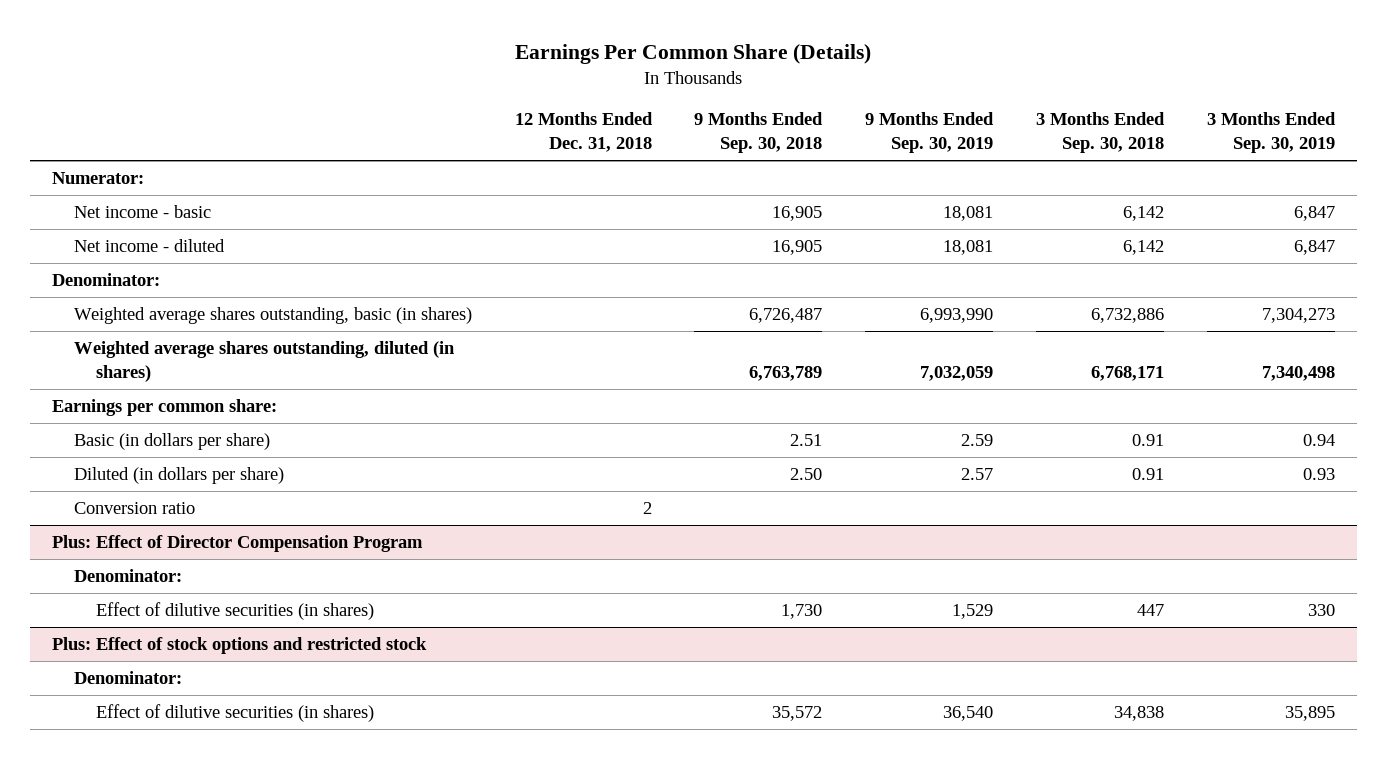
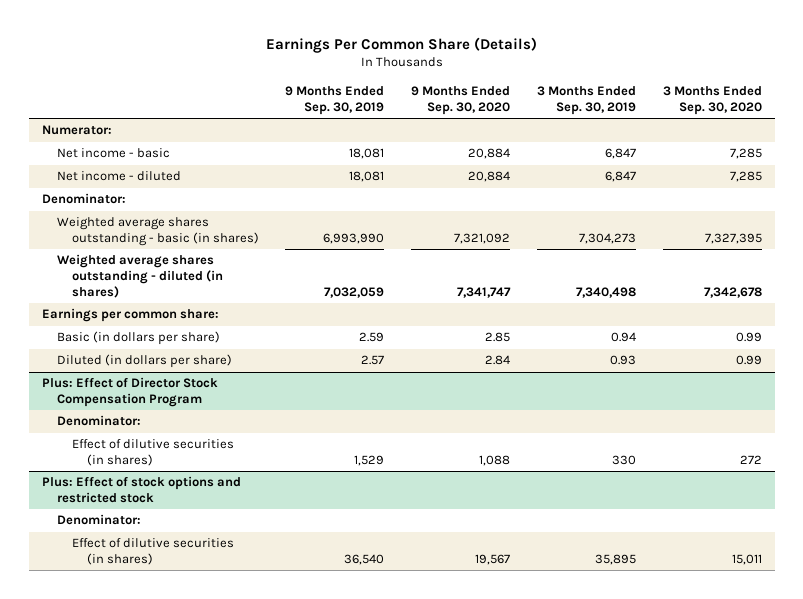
- | 12 Months Ended Dec. 31, 2018 | 9 Months Ended Sep. 30, 2018 | 9 Months Ended Sep. 30, 2019 | 3 Months Ended Sep. 30, 2018 | 3 Months Ended Sep. 30, 2019
+ | 9 Months Ended Sep. 30, 2019 | 9 Months Ended Sep. 30, 2020 | 3 Months Ended Sep. 30, 2019 | 3 Months Ended Sep. 30, 2020
- Weighted average shares outstanding, basic (in shares) | | 6,726,487 | 6,993,990 | 6,732,886 | 7,304,273
- Weighted average shares outstanding, diluted (in shares) | | 6,763,789 | 7,032,059 | 6,768,171 | 7,340,498
+ Weighted average shares outstanding - basic (in shares) | 6,993,990 | 7,321,092 | 7,304,273 | 7,327,395
+ Weighted average shares outstanding - diluted (in shares) | 7,032,059 | 7,341,747 | 7,340,498 | 7,342,678
- Conversion ratio | 2 | | | |
- Plus: Effect of Director Compensation Program
+ Plus: Effect of Director Stock Compensation Program

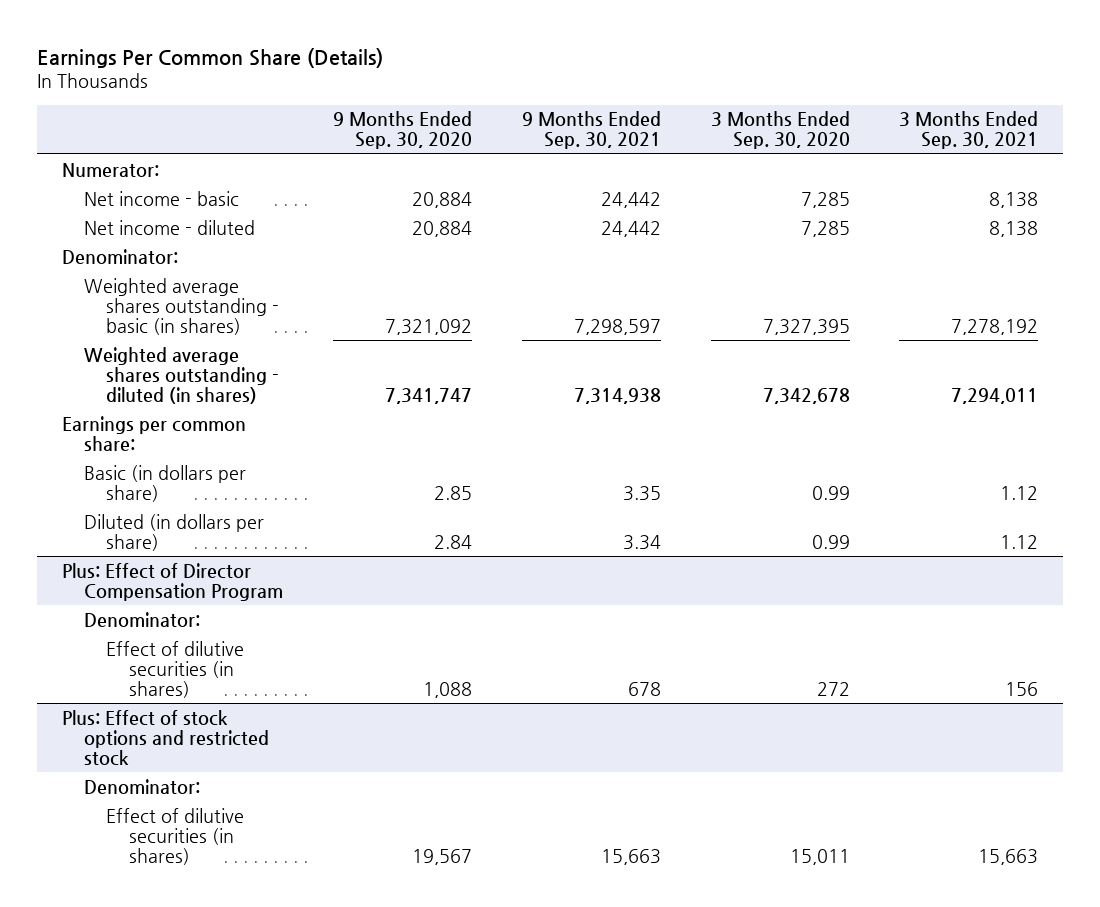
- | 9 Months Ended Sep. 30, 2019 | 9 Months Ended Sep. 30, 2020 | 3 Months Ended Sep. 30, 2019 | 3 Months Ended Sep. 30, 2020
+ | 9 Months Ended Sep. 30, 2020 | 9 Months Ended Sep. 30, 2021 | 3 Months Ended Sep. 30, 2020 | 3 Months Ended Sep. 30, 2021
- Plus: Effect of Director Stock Compensation Program
+ Plus: Effect of Director Compensation Program

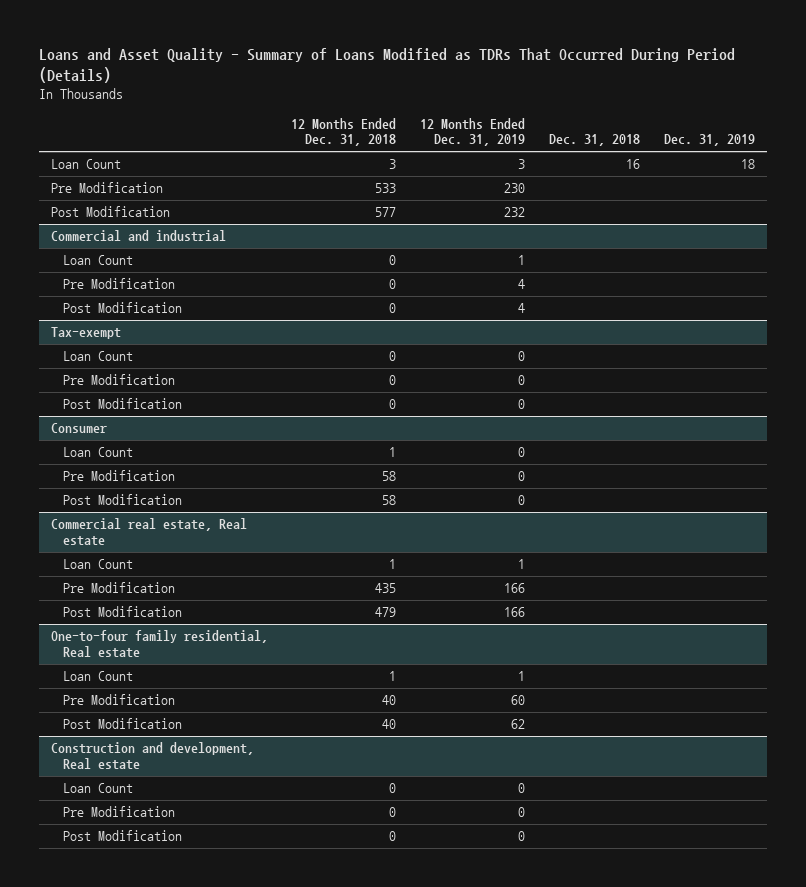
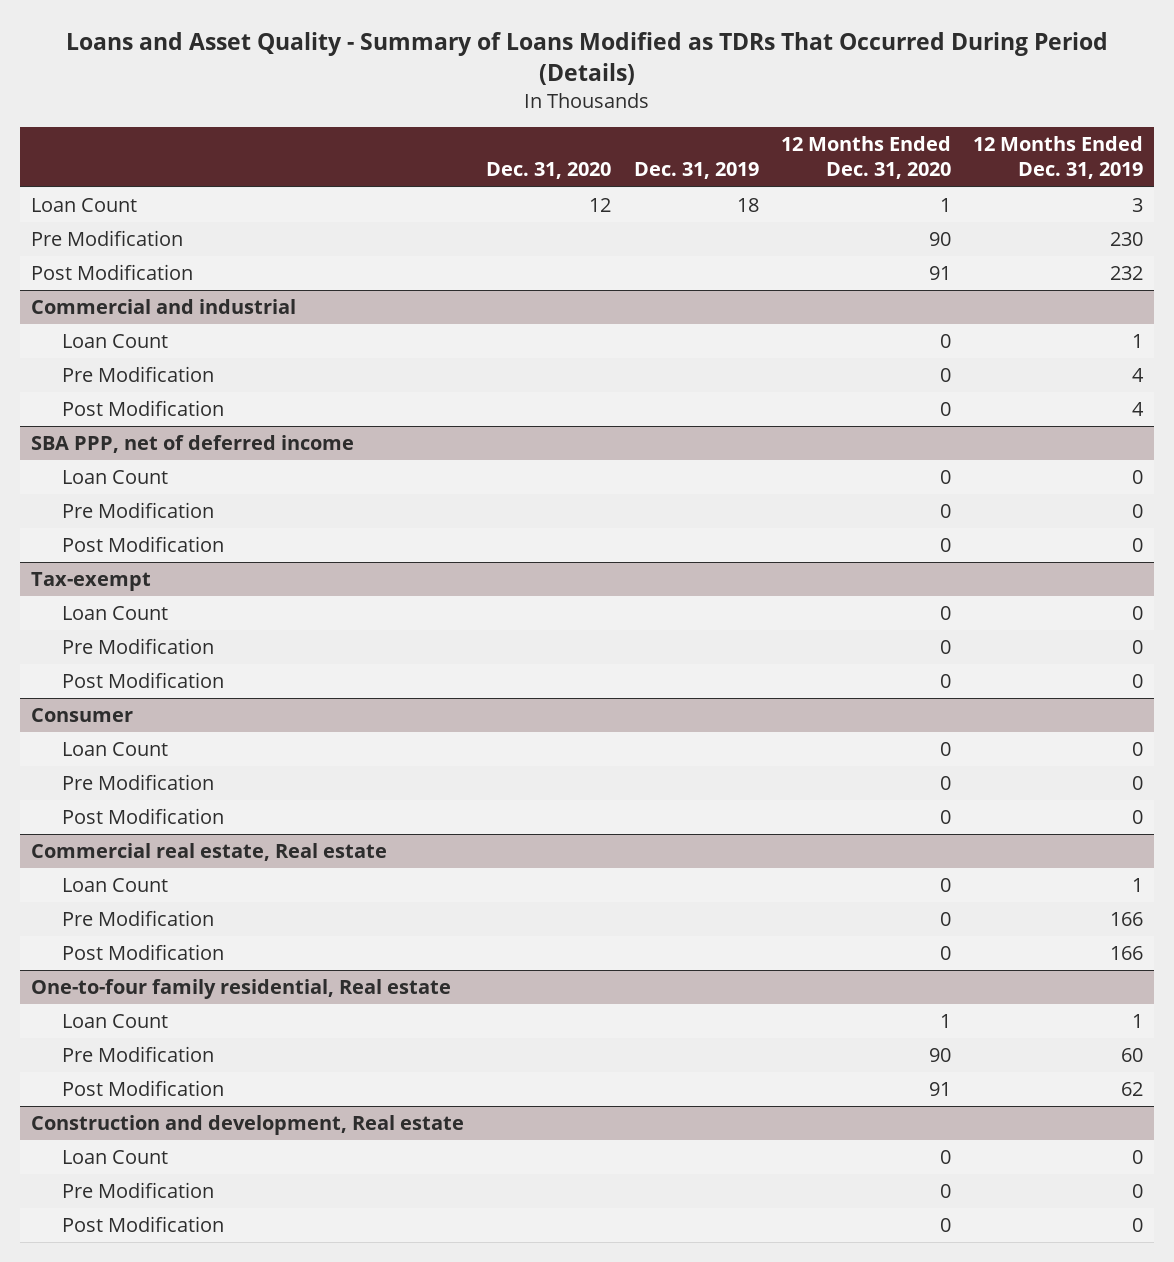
- | 12 Months Ended Dec. 31, 2018 | 12 Months Ended Dec. 31, 2019 | Dec. 31, 2018 | Dec. 31, 2019
+ | Dec. 31, 2020 | Dec. 31, 2019 | 12 Months Ended Dec. 31, 2020 | 12 Months Ended Dec. 31, 2019
+ SBA PPP, net of deferred income
+ Loan Count | | | 0 | 0
+ Pre Modification | | | 0 | 0
+ Post Modification | | | 0 | 0

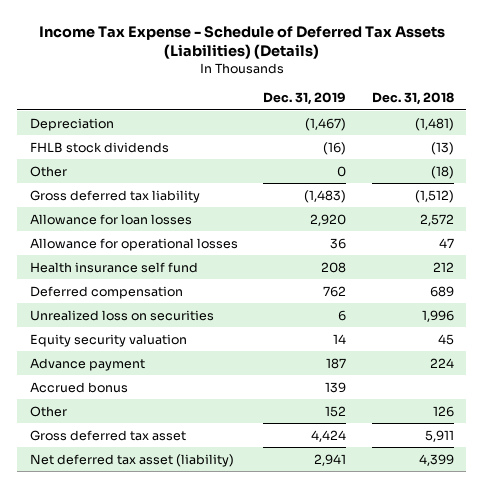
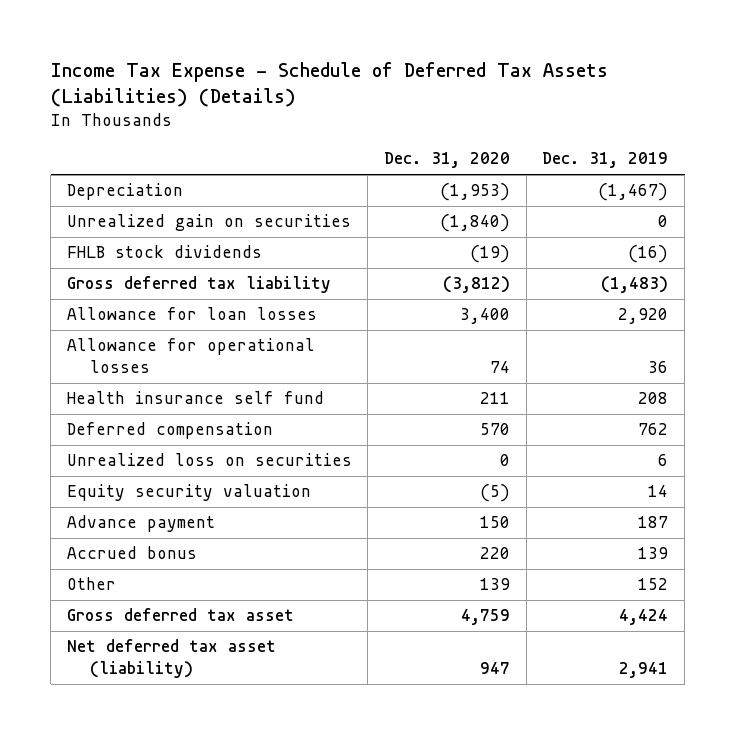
- | Dec. 31, 2019 | Dec. 31, 2018
+ | Dec. 31, 2020 | Dec. 31, 2019
+ Unrealized gain on securities | (1,840) | 0
- Other | 0 | (18)

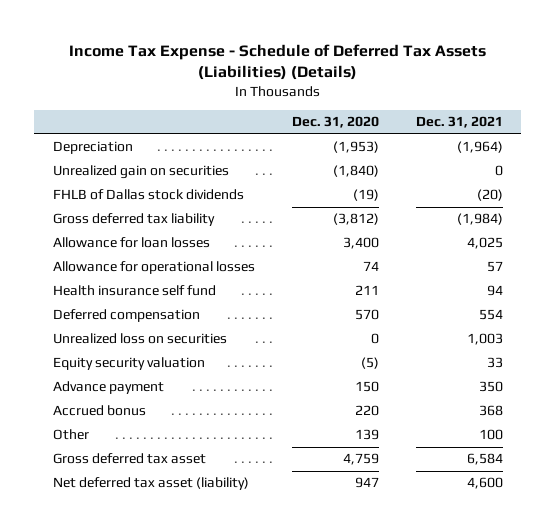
- | Dec. 31, 2020 | Dec. 31, 2019
+ | Dec. 31, 2020 | Dec. 31, 2021
- FHLB stock dividends | (19) | (16)
+ FHLB of Dallas stock dividends | (19) | (20)

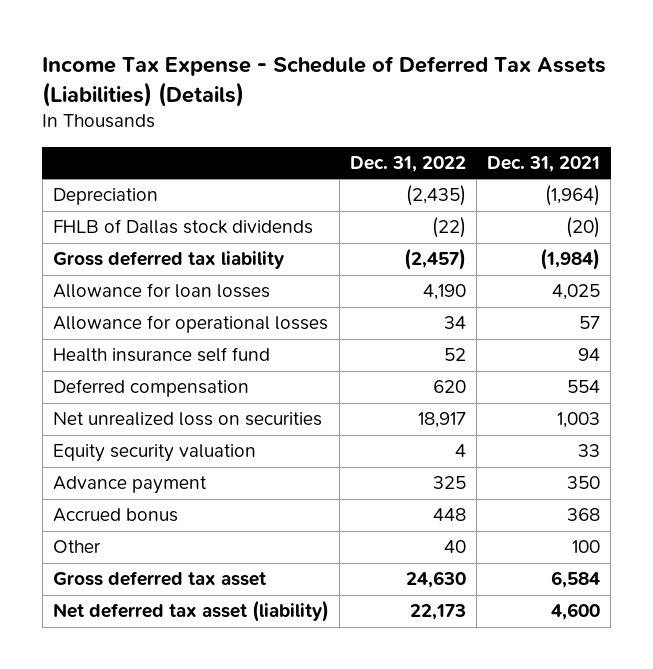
- | Dec. 31, 2020 | Dec. 31, 2021
+ | Dec. 31, 2022 | Dec. 31, 2021
- Unrealized gain on securities | (1,840) | 0
- Unrealized loss on securities | 0 | 1,003
+ Net unrealized loss on securities | 18,917 | 1,003

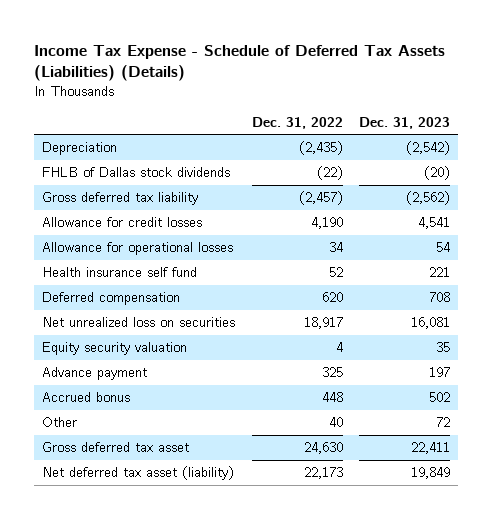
- | Dec. 31, 2022 | Dec. 31, 2021
+ | Dec. 31, 2022 | Dec. 31, 2023
- Allowance for loan losses | 4,190 | 4,025
+ Allowance for credit losses | 4,190 | 4,541

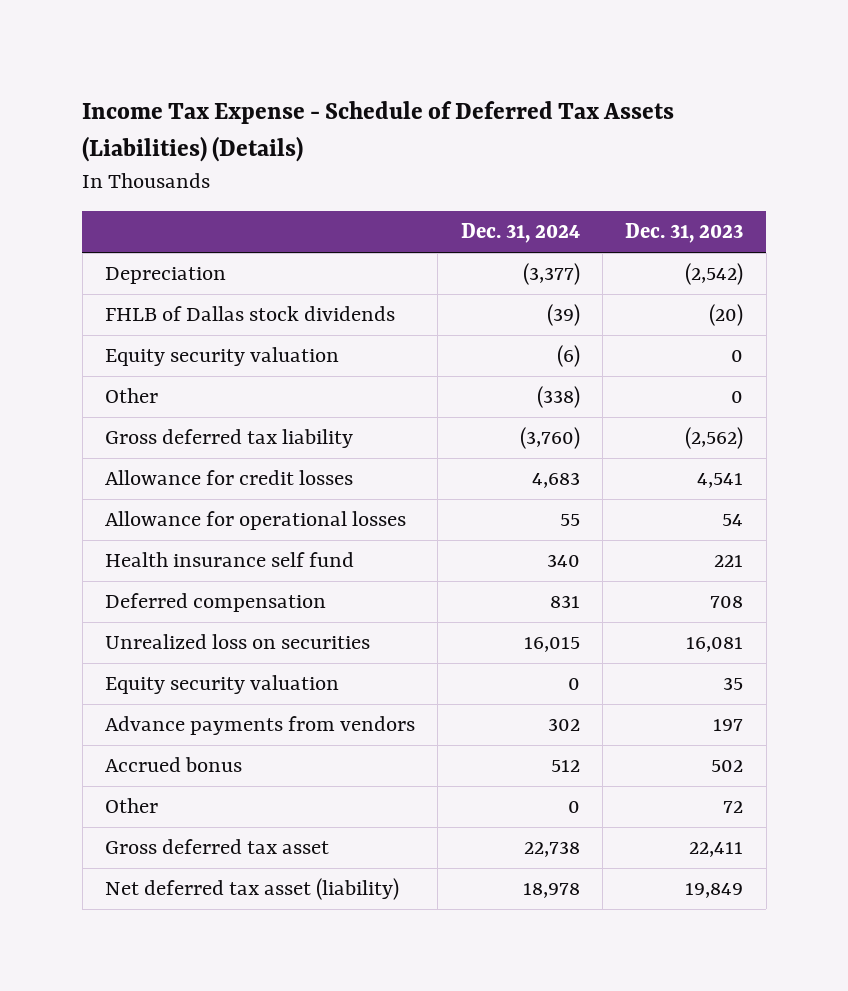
- | Dec. 31, 2022 | Dec. 31, 2023
+ | Dec. 31, 2024 | Dec. 31, 2023
+ Equity security valuation | (6) | 0
+ Other | (338) | 0
- Net unrealized loss on securities | 18,917 | 16,081
+ Unrealized loss on securities | 16,015 | 16,081
- Advance payment | 325 | 197
+ Advance payments from vendors | 302 | 197

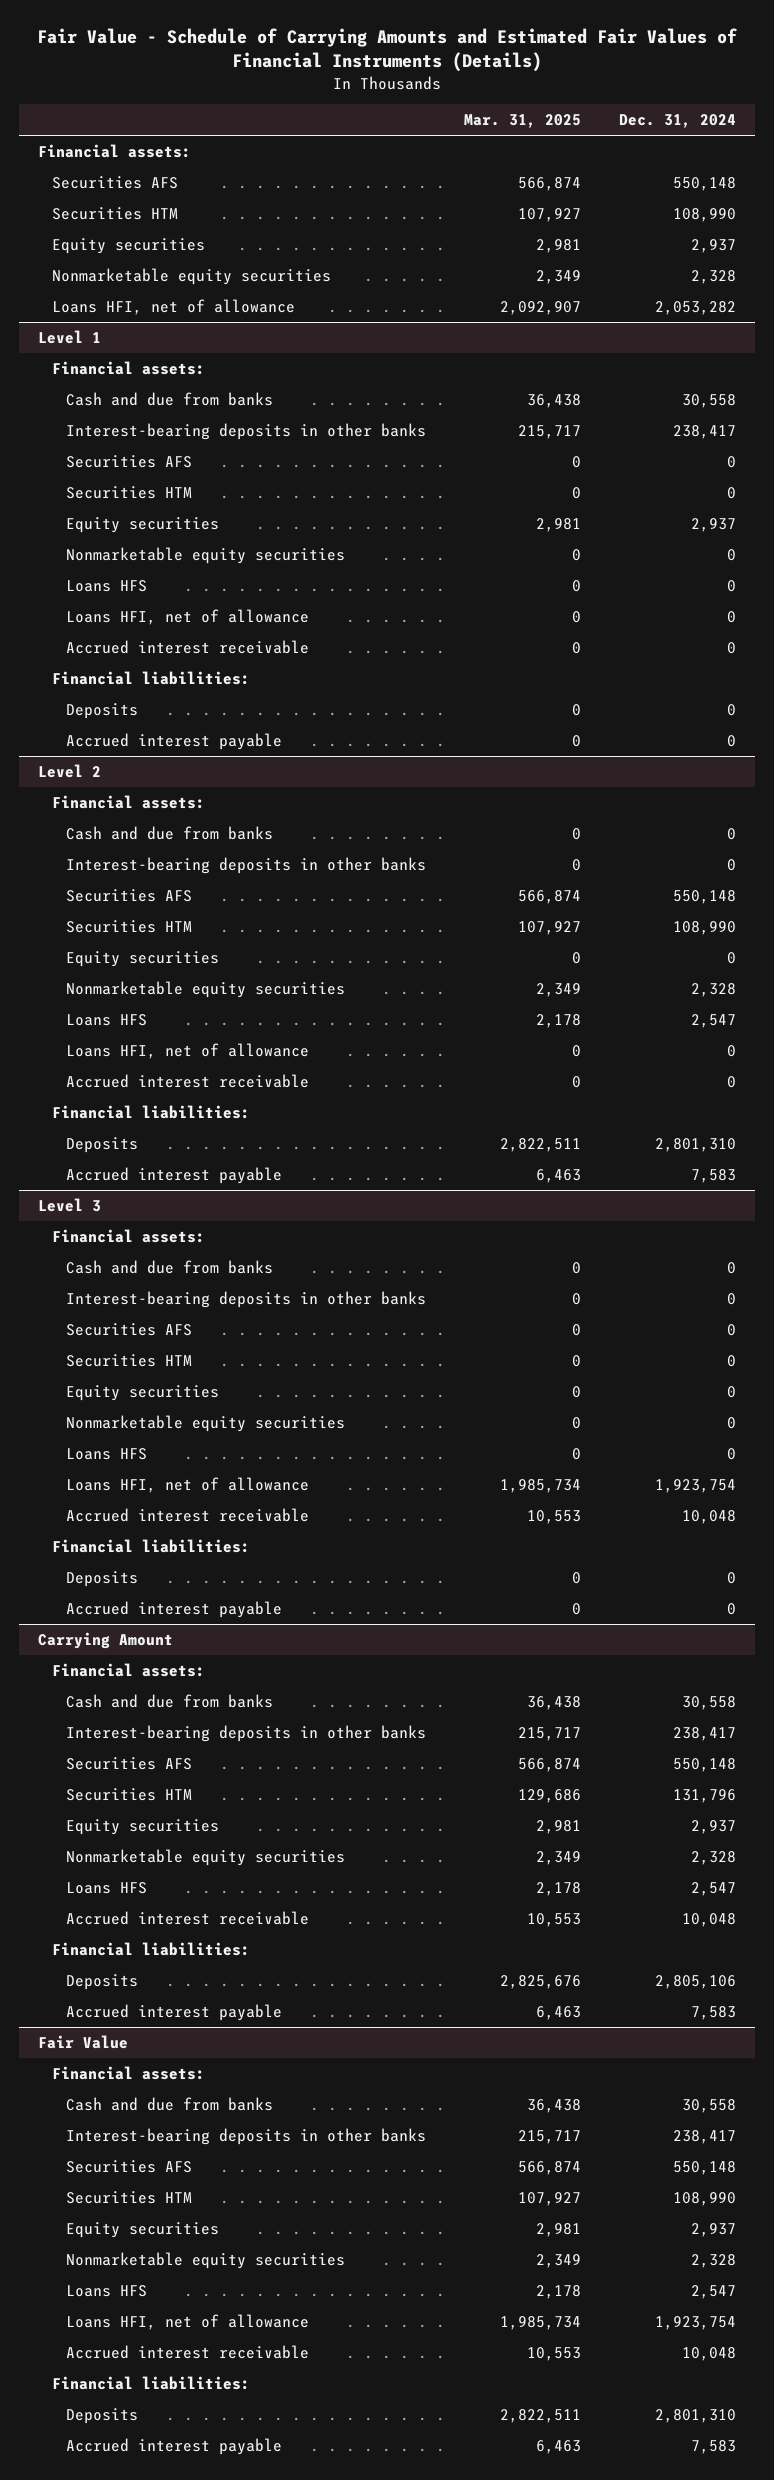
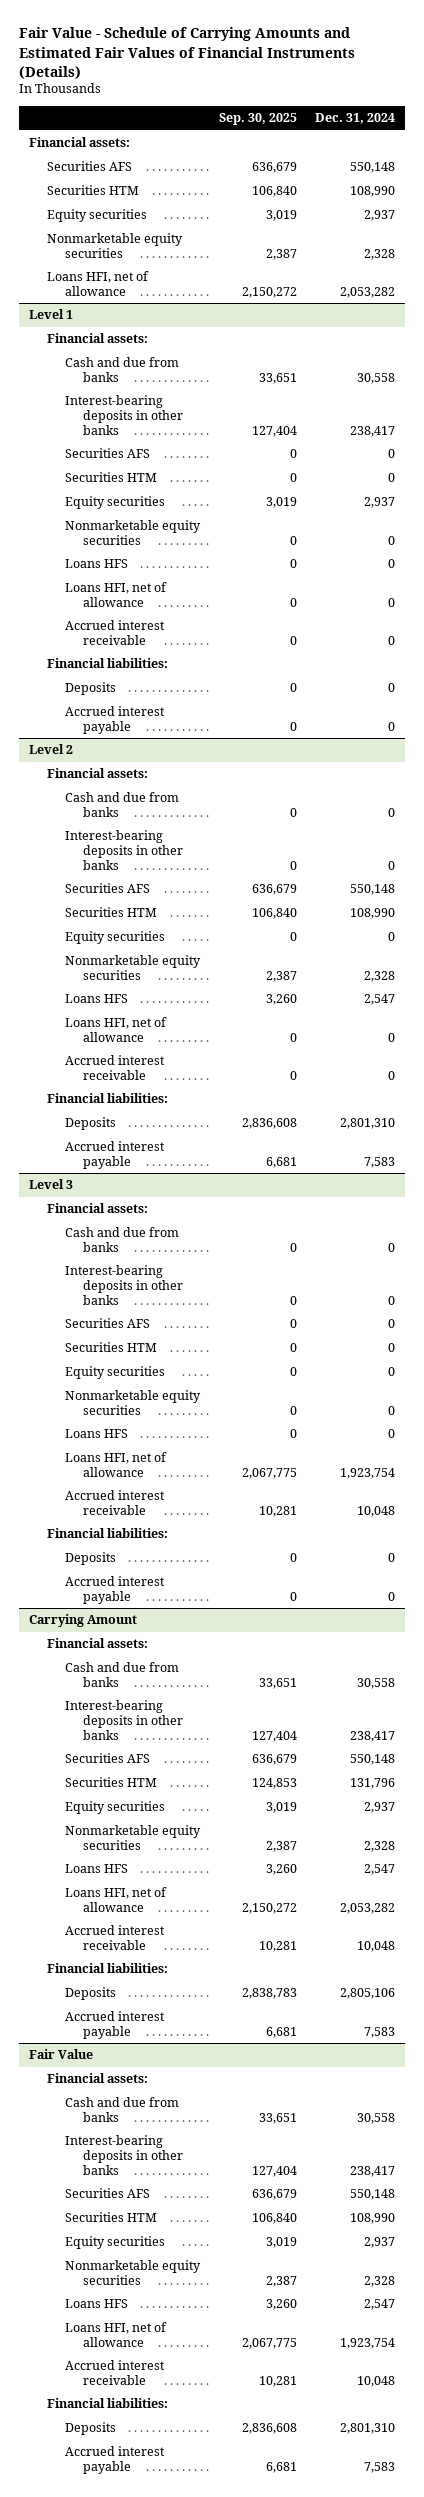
- | Mar. 31, 2025 | Dec. 31, 2024
+ | Sep. 30, 2025 | Dec. 31, 2024
@ Carrying Amount
+ Loans HFI, net of allowance | 2,150,272 | 2,053,282

